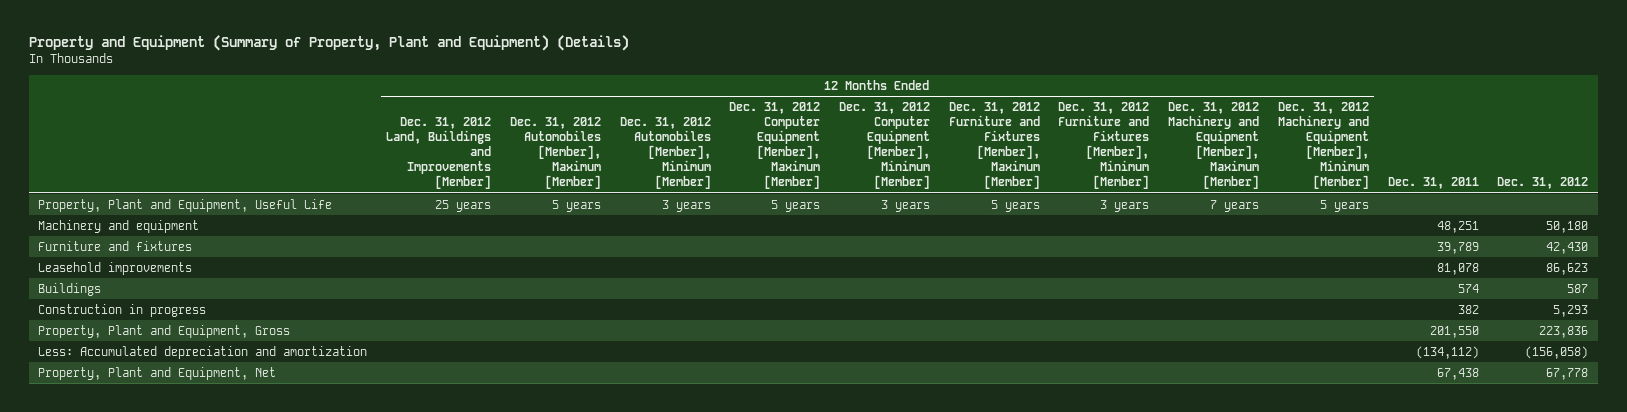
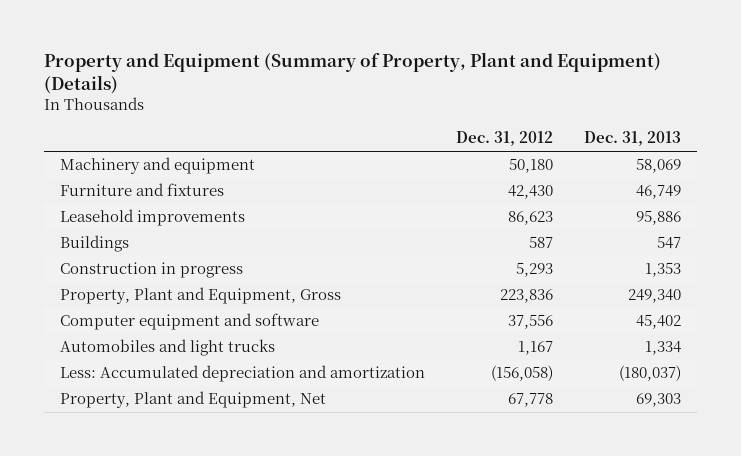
- | 12 Months Ended Dec. 31, 2012 Land, Buildings and Improvements [Member] | 12 Months Ended Dec. 31, 2012 Automobiles [Member], Maximum [Member] | 12 Months Ended Dec. 31, 2012 Automobiles [Member], Minimum [Member] | 12 Months Ended Dec. 31, 2012 Computer Equipment [Member], Maximum [Member] | 12 Months Ended Dec. 31, 2012 Computer Equipment [Member], Minimum [Member] | 12 Months Ended Dec. 31, 2012 Furniture and Fixtures [Member], Maximum [Member] | 12 Months Ended Dec. 31, 2012 Furniture and Fixtures [Member], Minimum [Member] | 12 Months Ended Dec. 31, 2012 Machinery and Equipment [Member], Maximum [Member] | 12 Months Ended Dec. 31, 2012 Machinery and Equipment [Member], Minimum [Member] | Dec. 31, 2011 | Dec. 31, 2012
+ | Dec. 31, 2012 | Dec. 31, 2013
- Property, Plant and Equipment, Useful Life | 25 years | 5 years | 3 years | 5 years | 3 years | 5 years | 3 years | 7 years | 5 years | |
+ Computer equipment and software | 37,556 | 45,402
+ Automobiles and light trucks | 1,167 | 1,334

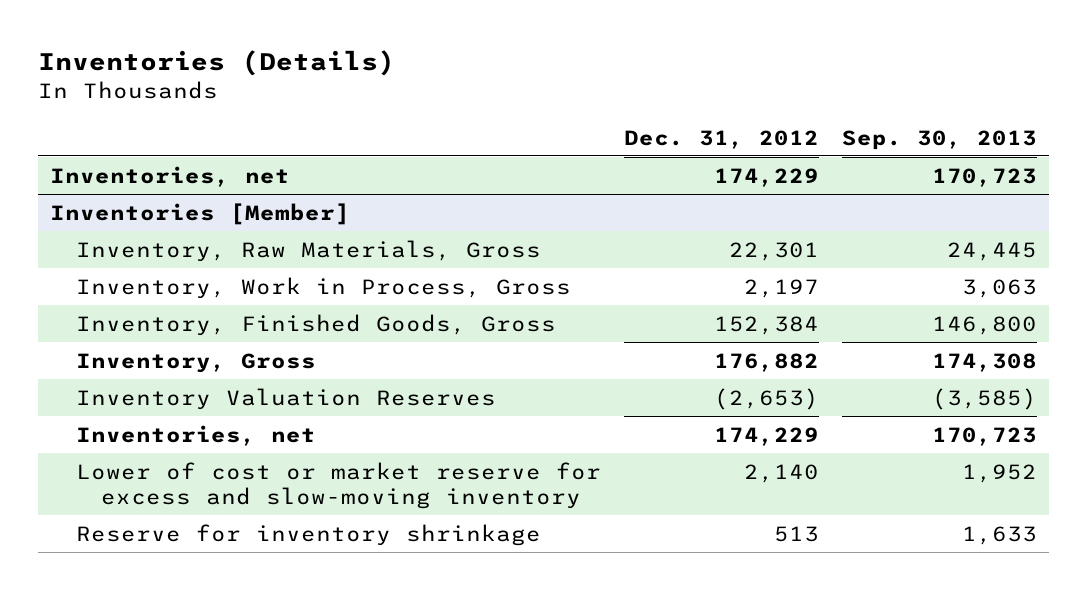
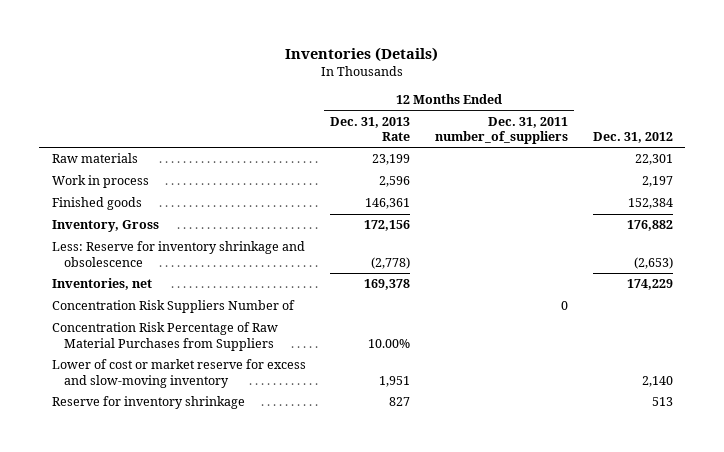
- | Dec. 31, 2012 | Sep. 30, 2013
+ | 12 Months Ended Dec. 31, 2013 Rate | 12 Months Ended Dec. 31, 2011 number_of_suppliers | Dec. 31, 2012
- Inventories, net | 174,229 | 170,723
- Inventories [Member]
- Inventory, Raw Materials, Gross | 22,301 | 24,445
- Inventory, Work in Process, Gross | 2,197 | 3,063
- Inventory, Finished Goods, Gross | 152,384 | 146,800
+ Raw materials | 23,199 | | 22,301
+ Work in process | 2,596 | | 2,197
+ Finished goods | 146,361 | | 152,384
- Inventory Valuation Reserves | (2,653) | (3,585)
+ Less: Reserve for inventory shrinkage and obsolescence | (2,778) | | (2,653)
+ Concentration Risk Suppliers Number of | | 0 |
+ Concentration Risk Percentage of Raw Material Purchases from Suppliers | 10.00% | |

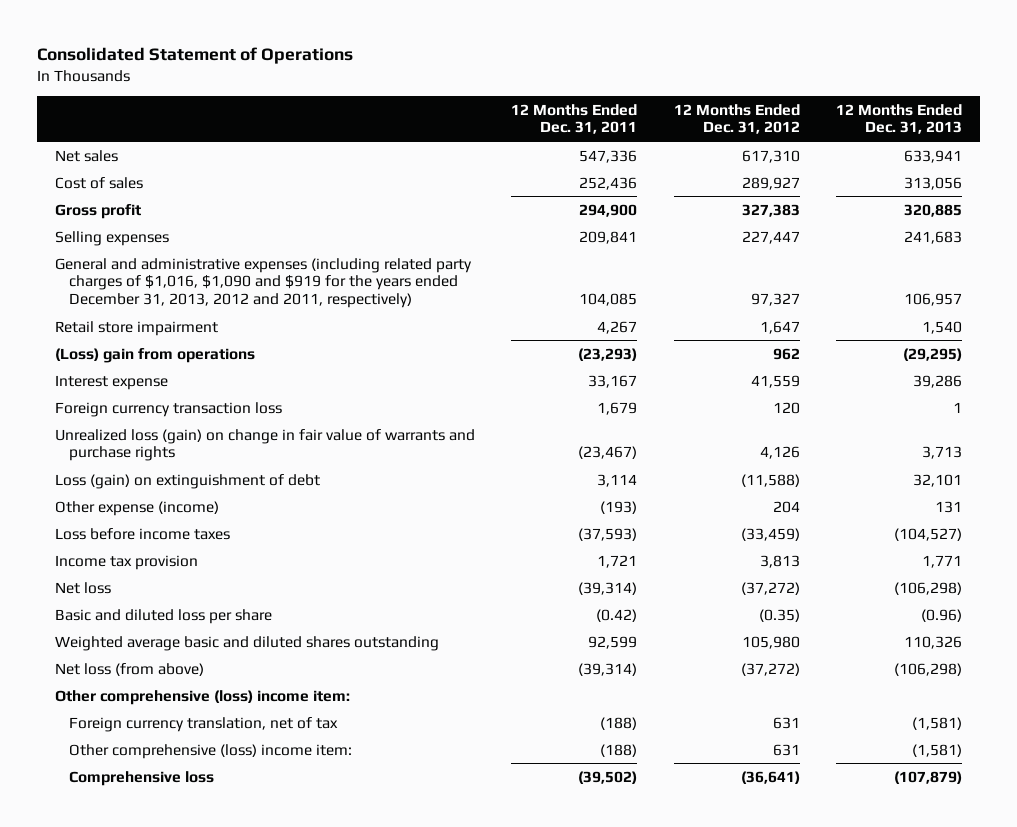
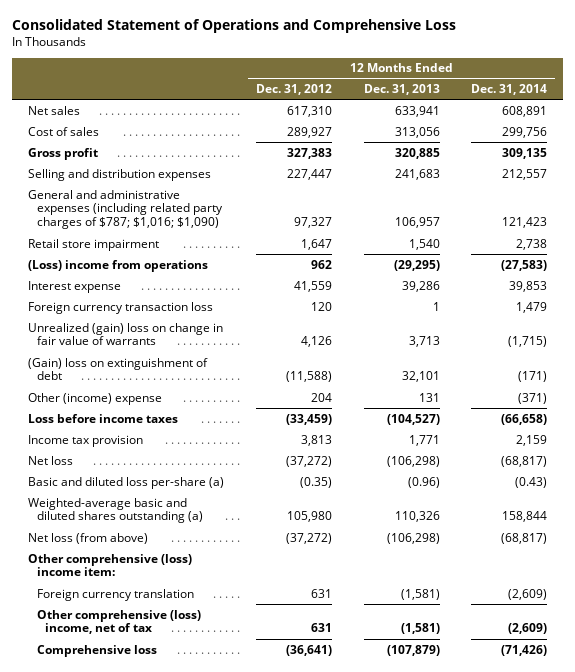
- Consolidated Statement of Operations
+ Consolidated Statement of Operations and Comprehensive Loss
- | 12 Months Ended Dec. 31, 2011 | 12 Months Ended Dec. 31, 2012 | 12 Months Ended Dec. 31, 2013
+ | 12 Months Ended Dec. 31, 2012 | 12 Months Ended Dec. 31, 2013 | 12 Months Ended Dec. 31, 2014
- Selling expenses | 209,841 | 227,447 | 241,683
- General and administrative expenses (including related party charges of $1,016, $1,090 and $919 for the years ended December 31, 2013, 2012 and 2011, respectively) | 104,085 | 97,327 | 106,957
+ Selling and distribution expenses | 227,447 | 241,683 | 212,557
+ General and administrative expenses (including related party charges of $787; $1,016; $1,090) | 97,327 | 106,957 | 121,423
- (Loss) gain from operations | (23,293) | 962 | (29,295)
+ (Loss) income from operations | 962 | (29,295) | (27,583)
- Unrealized loss (gain) on change in fair value of warrants and purchase rights | (23,467) | 4,126 | 3,713
- Loss (gain) on extinguishment of debt | 3,114 | (11,588) | 32,101
- Other expense (income) | (193) | 204 | 131
+ Unrealized (gain) loss on change in fair value of warrants | 4,126 | 3,713 | (1,715)
+ (Gain) loss on extinguishment of debt | (11,588) | 32,101 | (171)
+ Other (income) expense | 204 | 131 | (371)
- Basic and diluted loss per share | (0.42) | (0.35) | (0.96)
- Weighted average basic and diluted shares outstanding | 92,599 | 105,980 | 110,326
+ Basic and diluted loss per-share (a) | (0.35) | (0.96) | (0.43)
+ Weighted-average basic and diluted shares outstanding (a) | 105,980 | 110,326 | 158,844
- Foreign currency translation, net of tax | (188) | 631 | (1,581)
- Other comprehensive (loss) income item: | (188) | 631 | (1,581)
+ Foreign currency translation | 631 | (1,581) | (2,609)
+ Other comprehensive (loss) income, net of tax | 631 | (1,581) | (2,609)

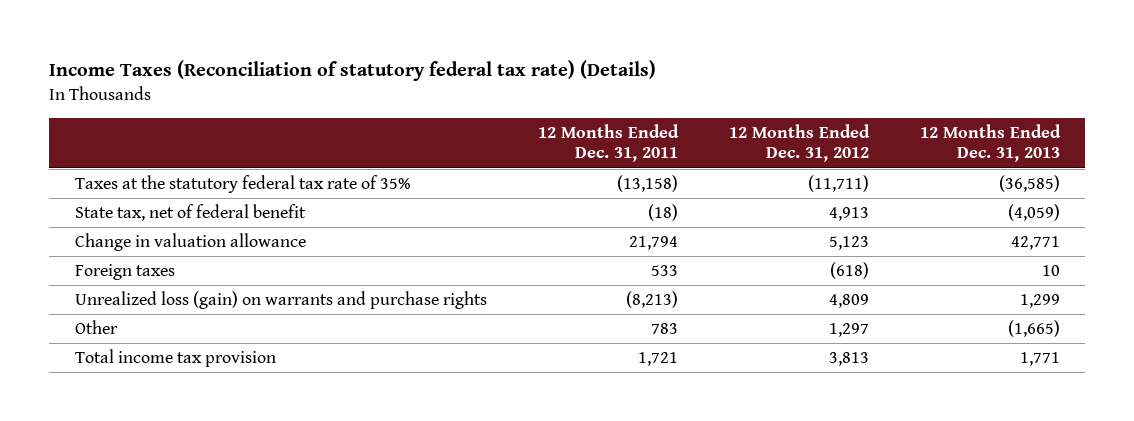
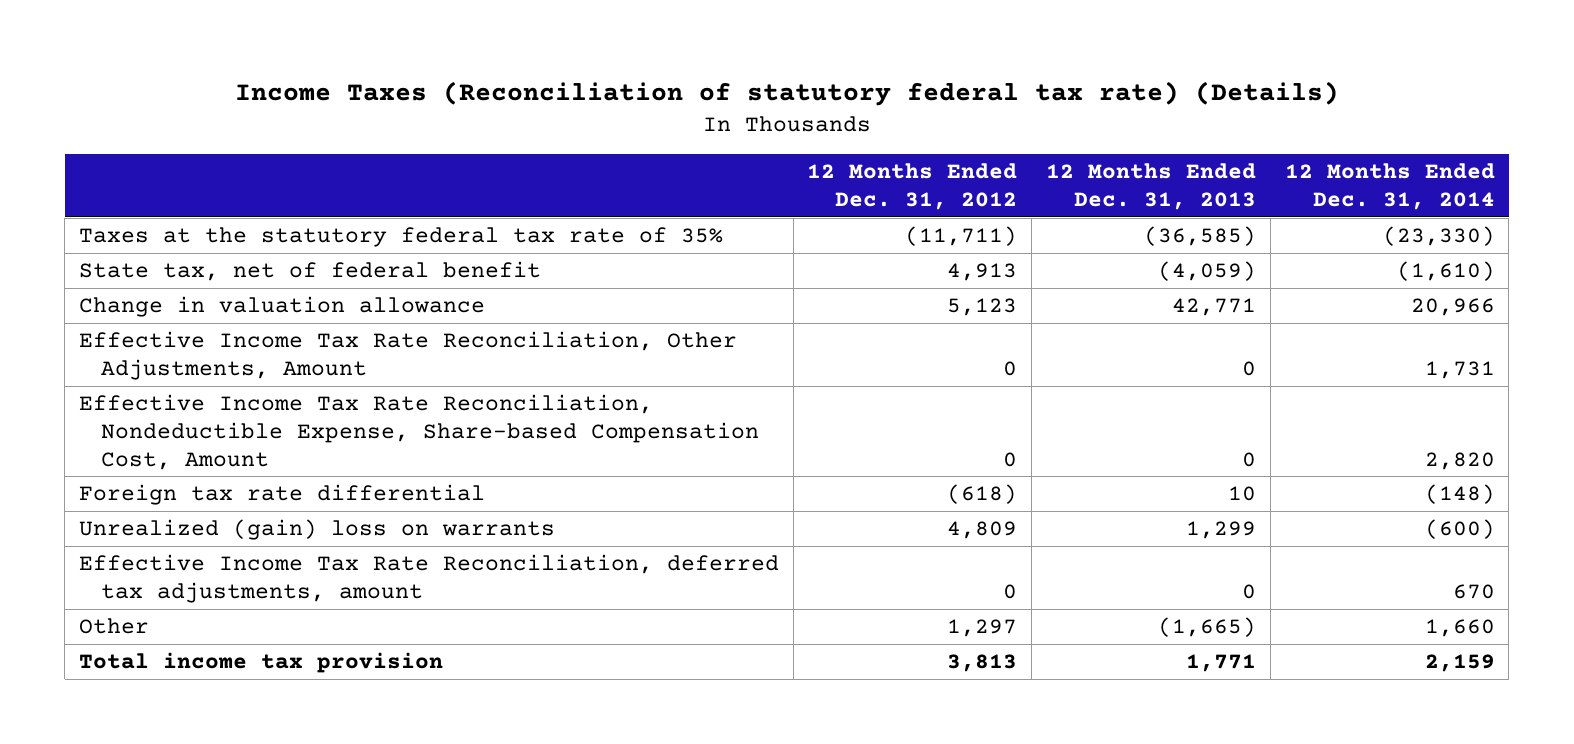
- | 12 Months Ended Dec. 31, 2011 | 12 Months Ended Dec. 31, 2012 | 12 Months Ended Dec. 31, 2013
+ | 12 Months Ended Dec. 31, 2012 | 12 Months Ended Dec. 31, 2013 | 12 Months Ended Dec. 31, 2014
- Foreign taxes | 533 | (618) | 10
- Unrealized loss (gain) on warrants and purchase rights | (8,213) | 4,809 | 1,299
+ Effective Income Tax Rate Reconciliation, Other Adjustments, Amount | 0 | 0 | 1,731
+ Effective Income Tax Rate Reconciliation, Nondeductible Expense, Share-based Compensation Cost, Amount | 0 | 0 | 2,820
+ Foreign tax rate differential | (618) | 10 | (148)
+ Unrealized (gain) loss on warrants | 4,809 | 1,299 | (600)
+ Effective Income Tax Rate Reconciliation, deferred tax adjustments, amount | 0 | 0 | 670

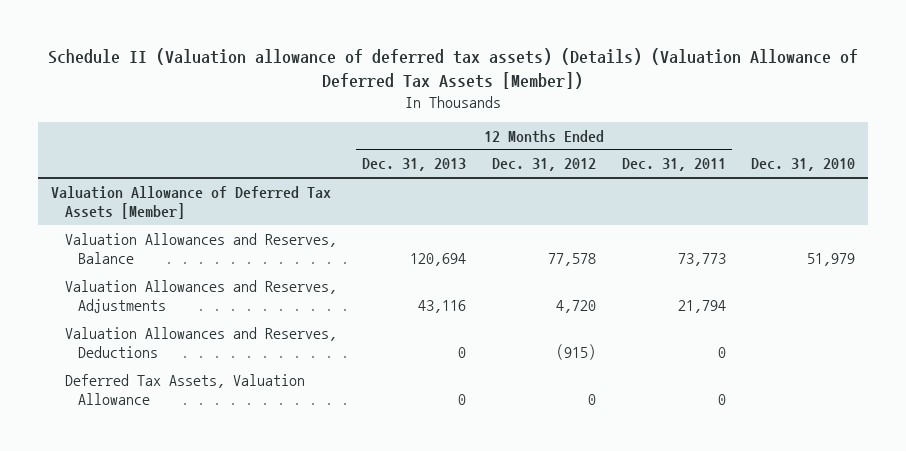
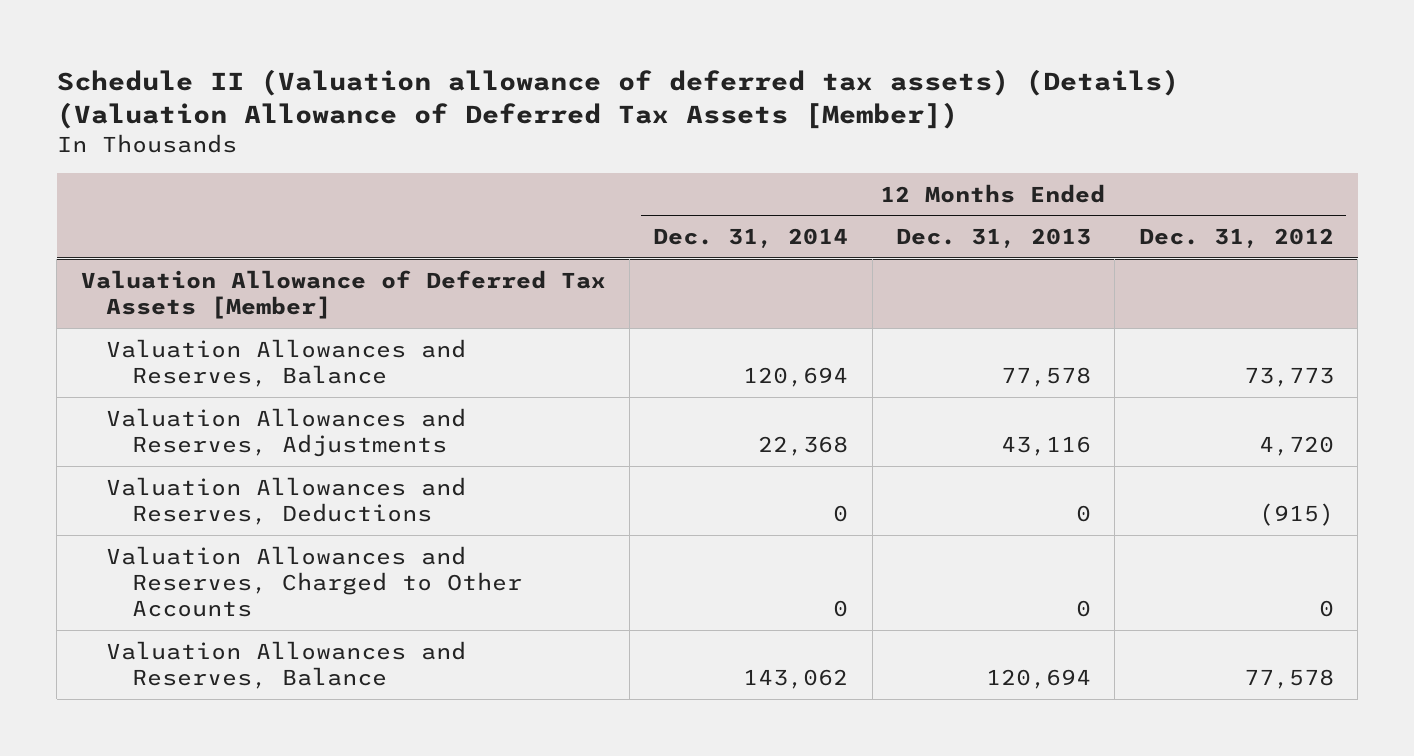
- | 12 Months Ended Dec. 31, 2013 | 12 Months Ended Dec. 31, 2012 | 12 Months Ended Dec. 31, 2011 | Dec. 31, 2010
+ | 12 Months Ended Dec. 31, 2014 | 12 Months Ended Dec. 31, 2013 | 12 Months Ended Dec. 31, 2012
@ Valuation Allowance of Deferred Tax Assets [Member]
+ Valuation Allowances and Reserves, Balance | 120,694 | 77,578 | 73,773
- Deferred Tax Assets, Valuation Allowance | 0 | 0 | 0 |
+ Valuation Allowances and Reserves, Charged to Other Accounts | 0 | 0 | 0
moved down: Valuation Allowances and Reserves, Balance | 143,062 | 120,694 | 77,578

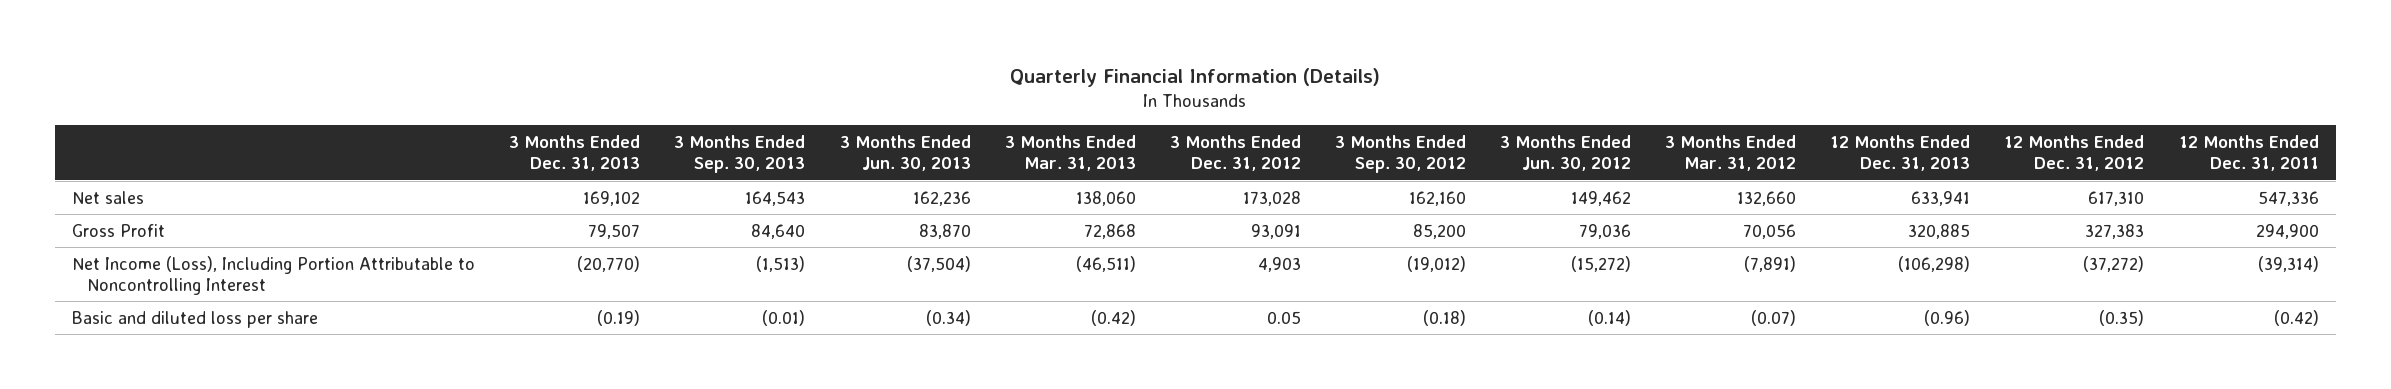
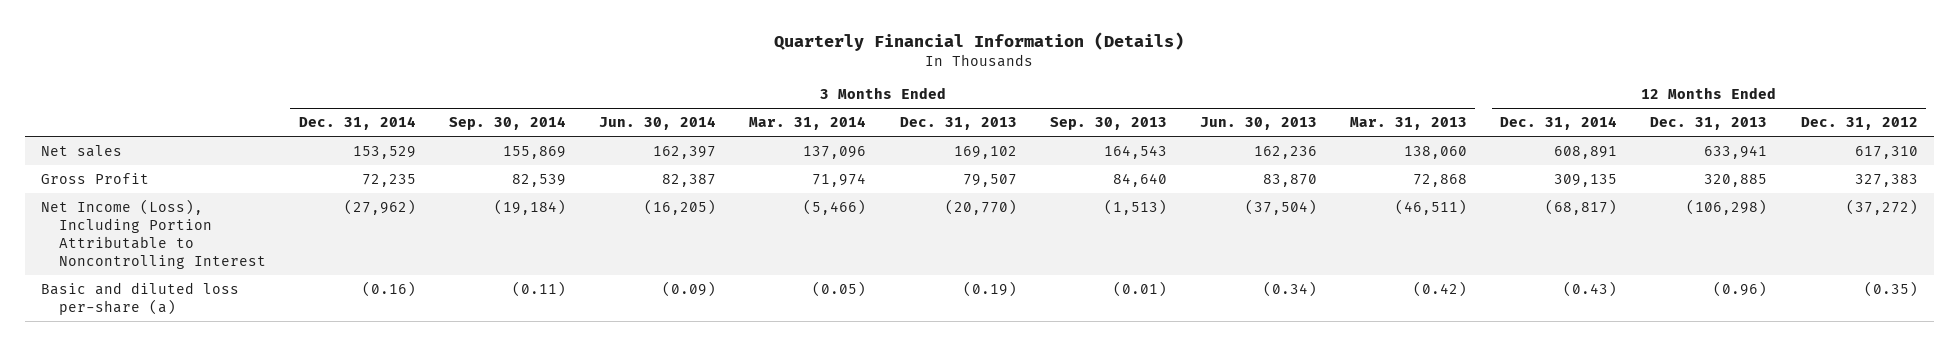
- | 3 Months Ended Dec. 31, 2013 | 3 Months Ended Sep. 30, 2013 | 3 Months Ended Jun. 30, 2013 | 3 Months Ended Mar. 31, 2013 | 3 Months Ended Dec. 31, 2012 | 3 Months Ended Sep. 30, 2012 | 3 Months Ended Jun. 30, 2012 | 3 Months Ended Mar. 31, 2012 | 12 Months Ended Dec. 31, 2013 | 12 Months Ended Dec. 31, 2012 | 12 Months Ended Dec. 31, 2011
+ | 3 Months Ended Dec. 31, 2014 | 3 Months Ended Sep. 30, 2014 | 3 Months Ended Jun. 30, 2014 | 3 Months Ended Mar. 31, 2014 | 3 Months Ended Dec. 31, 2013 | 3 Months Ended Sep. 30, 2013 | 3 Months Ended Jun. 30, 2013 | 3 Months Ended Mar. 31, 2013 | 12 Months Ended Dec. 31, 2014 | 12 Months Ended Dec. 31, 2013 | 12 Months Ended Dec. 31, 2012
- Basic and diluted loss per share | (0.19) | (0.01) | (0.34) | (0.42) | 0.05 | (0.18) | (0.14) | (0.07) | (0.96) | (0.35) | (0.42)
+ Basic and diluted loss per-share (a) | (0.16) | (0.11) | (0.09) | (0.05) | (0.19) | (0.01) | (0.34) | (0.42) | (0.43) | (0.96) | (0.35)

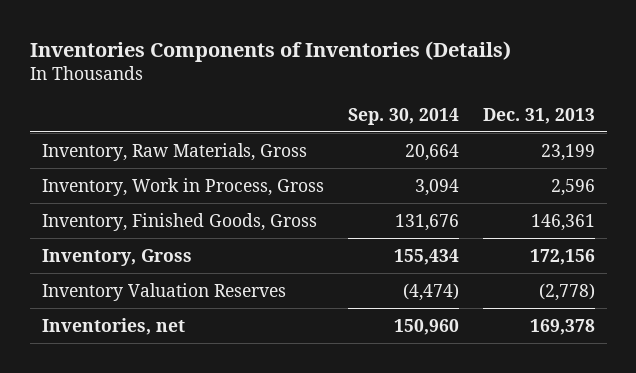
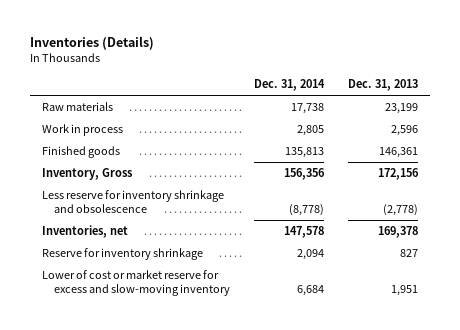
- Inventories Components of Inventories (Details)
+ Inventories (Details)
- | Sep. 30, 2014 | Dec. 31, 2013
+ | Dec. 31, 2014 | Dec. 31, 2013
- Inventory, Raw Materials, Gross | 20,664 | 23,199
- Inventory, Work in Process, Gross | 3,094 | 2,596
- Inventory, Finished Goods, Gross | 131,676 | 146,361
+ Raw materials | 17,738 | 23,199
+ Work in process | 2,805 | 2,596
+ Finished goods | 135,813 | 146,361
- Inventory Valuation Reserves | (4,474) | (2,778)
+ Less reserve for inventory shrinkage and obsolescence | (8,778) | (2,778)
+ Reserve for inventory shrinkage | 2,094 | 827
+ Lower of cost or market reserve for excess and slow-moving inventory | 6,684 | 1,951

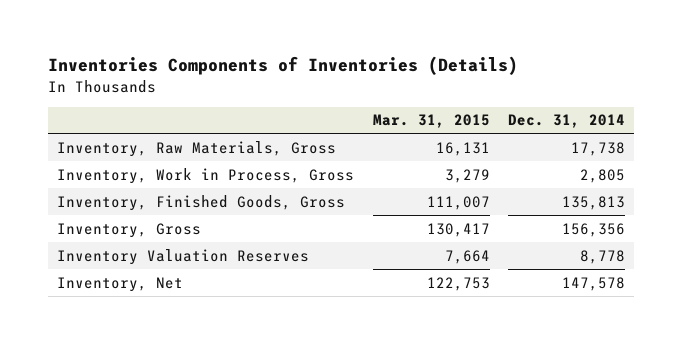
- Inventories (Details)
+ Inventories Components of Inventories (Details)
- | Dec. 31, 2014 | Dec. 31, 2013
+ | Mar. 31, 2015 | Dec. 31, 2014
- Raw materials | 17,738 | 23,199
- Work in process | 2,805 | 2,596
- Finished goods | 135,813 | 146,361
+ Inventory, Raw Materials, Gross | 16,131 | 17,738
+ Inventory, Work in Process, Gross | 3,279 | 2,805
+ Inventory, Finished Goods, Gross | 111,007 | 135,813
- Less reserve for inventory shrinkage and obsolescence | (8,778) | (2,778)
- Inventories, net | 147,578 | 169,378
- Reserve for inventory shrinkage | 2,094 | 827
- Lower of cost or market reserve for excess and slow-moving inventory | 6,684 | 1,951
+ Inventory Valuation Reserves | 7,664 | 8,778
+ Inventory, Net | 122,753 | 147,578

